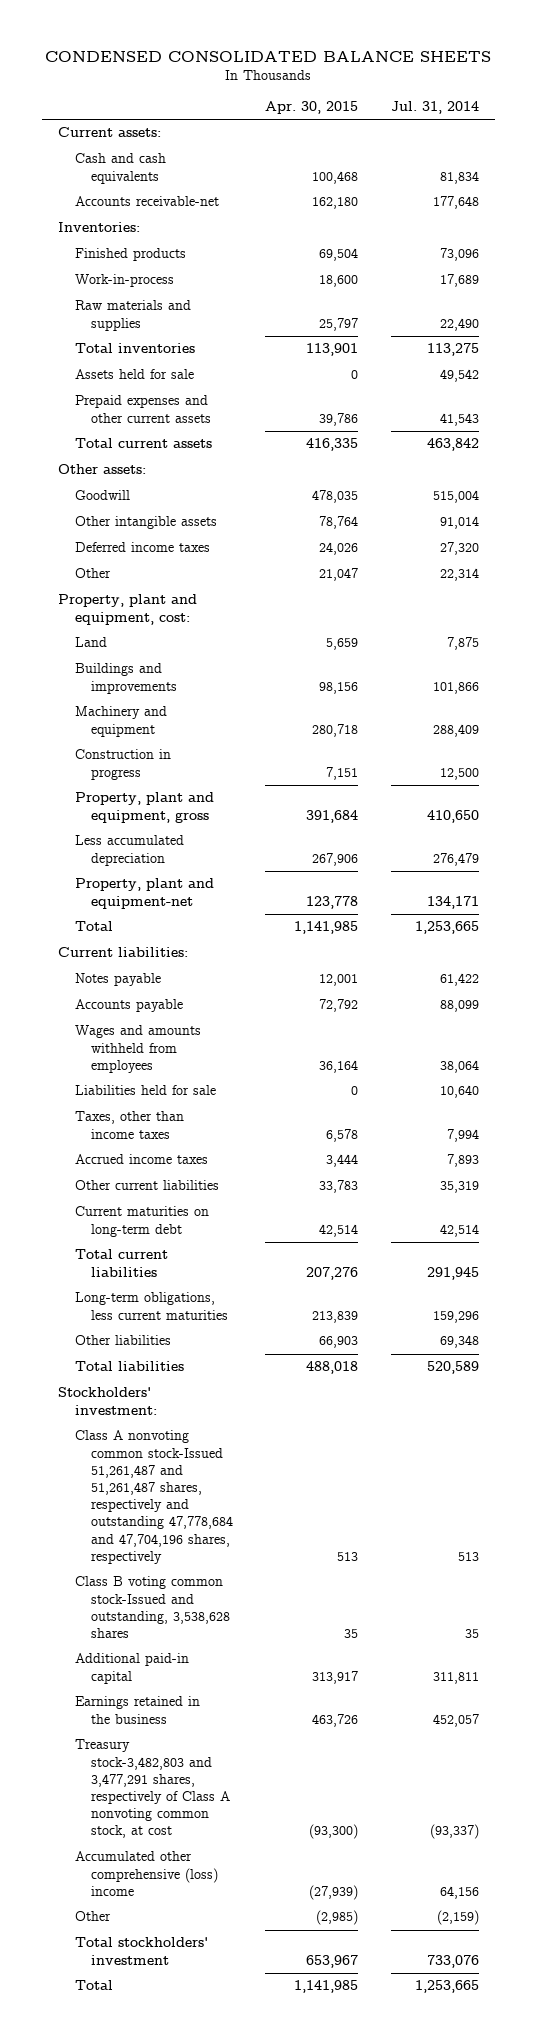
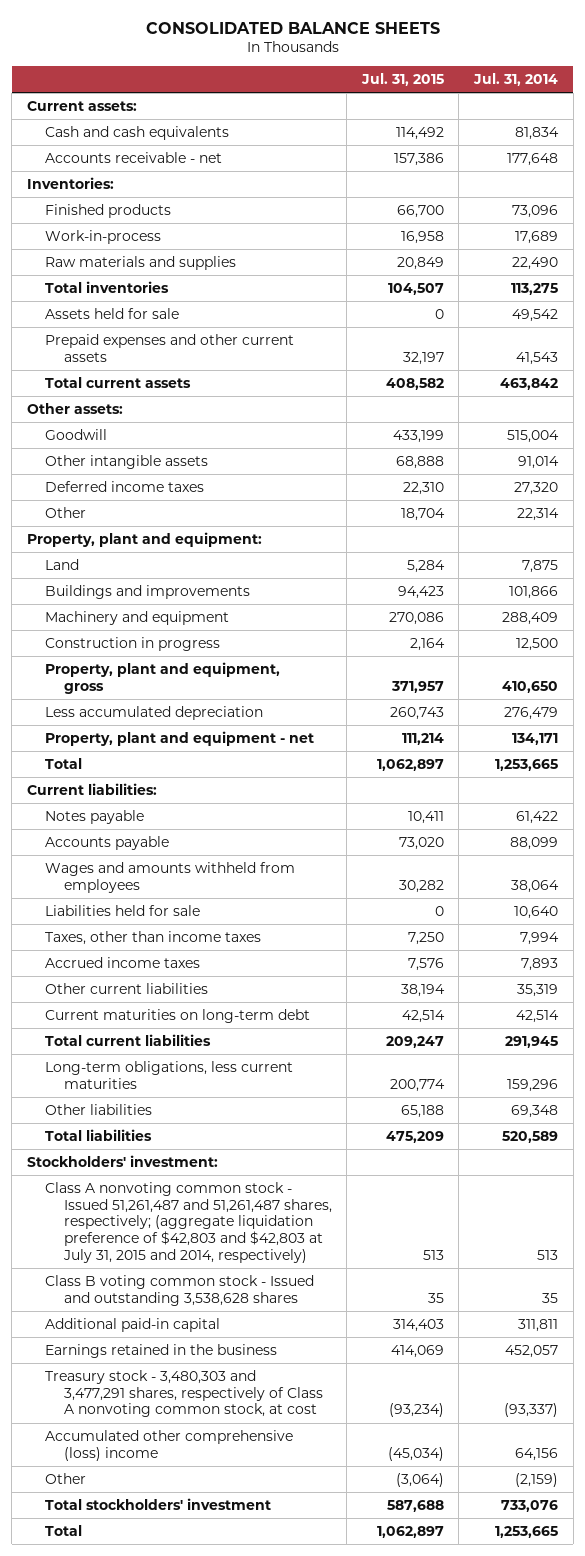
- CONDENSED CONSOLIDATED BALANCE SHEETS
+ CONSOLIDATED BALANCE SHEETS
- | Apr. 30, 2015 | Jul. 31, 2014
+ | Jul. 31, 2015 | Jul. 31, 2014
- Accounts receivable-net | 162,180 | 177,648
+ Accounts receivable - net | 157,386 | 177,648
- Property, plant and equipment, cost:
+ Property, plant and equipment:
- Property, plant and equipment-net | 123,778 | 134,171
+ Property, plant and equipment - net | 111,214 | 134,171
- Class A nonvoting common stock-Issued 51,261,487 and 51,261,487 shares, respectively and outstanding 47,778,684 and 47,704,196 shares, respectively | 513 | 513
- Class B voting common stock-Issued and outstanding, 3,538,628 shares | 35 | 35
+ Class A nonvoting common stock - Issued 51,261,487 and 51,261,487 shares, respectively; (aggregate liquidation preference of $42,803 and $42,803 at July 31, 2015 and 2014, respectively) | 513 | 513
+ Class B voting common stock - Issued and outstanding 3,538,628 shares | 35 | 35
- Treasury stock-3,482,803 and 3,477,291 shares, respectively of Class A nonvoting common stock, at cost | (93,300) | (93,337)
+ Treasury stock - 3,480,303 and 3,477,291 shares, respectively of Class A nonvoting common stock, at cost | (93,234) | (93,337)

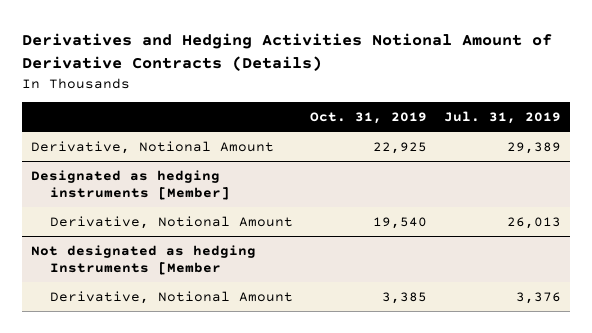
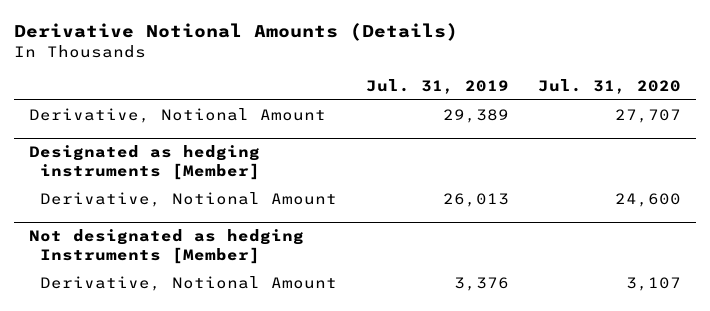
- Derivatives and Hedging Activities Notional Amount of Derivative Contracts (Details)
+ Derivative Notional Amounts (Details)
- | Oct. 31, 2019 | Jul. 31, 2019
+ | Jul. 31, 2019 | Jul. 31, 2020
- Not designated as hedging Instruments [Member
+ Not designated as hedging Instruments [Member]

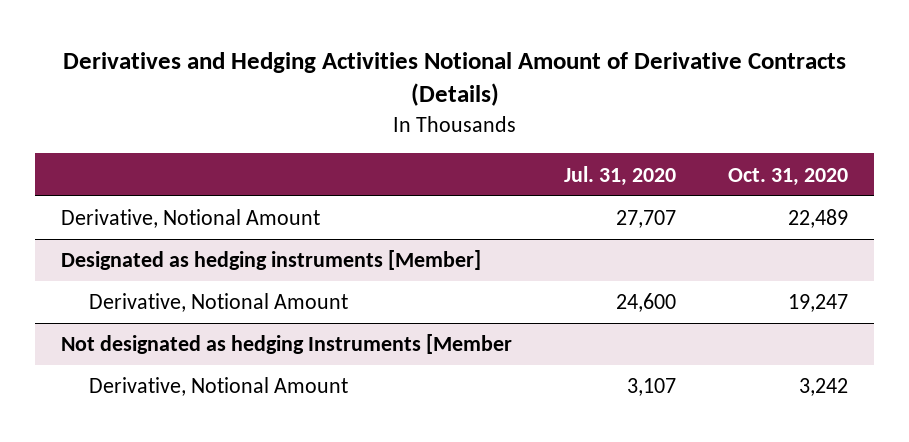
- Derivative Notional Amounts (Details)
+ Derivatives and Hedging Activities Notional Amount of Derivative Contracts (Details)
- | Jul. 31, 2019 | Jul. 31, 2020
+ | Jul. 31, 2020 | Oct. 31, 2020
- Not designated as hedging Instruments [Member]
+ Not designated as hedging Instruments [Member

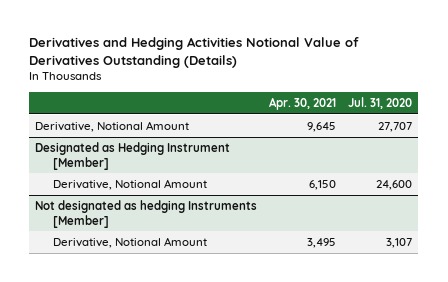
- Derivatives and Hedging Activities Notional Amount of Derivative Contracts (Details)
+ Derivatives and Hedging Activities Notional Value of Derivatives Outstanding (Details)
- | Jul. 31, 2020 | Oct. 31, 2020
+ | Apr. 30, 2021 | Jul. 31, 2020
- Designated as hedging instruments [Member]
+ Designated as Hedging Instrument [Member]
- Not designated as hedging Instruments [Member
+ Not designated as hedging Instruments [Member]

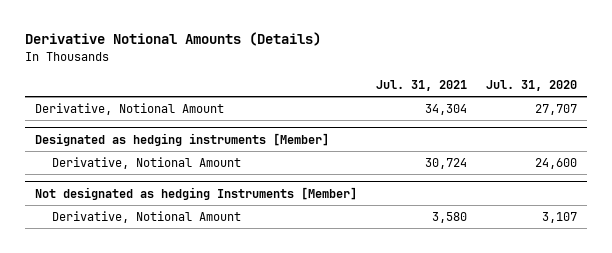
- Derivatives and Hedging Activities Notional Value of Derivatives Outstanding (Details)
+ Derivative Notional Amounts (Details)
- | Apr. 30, 2021 | Jul. 31, 2020
+ | Jul. 31, 2021 | Jul. 31, 2020
- Designated as Hedging Instrument [Member]
+ Designated as hedging instruments [Member]

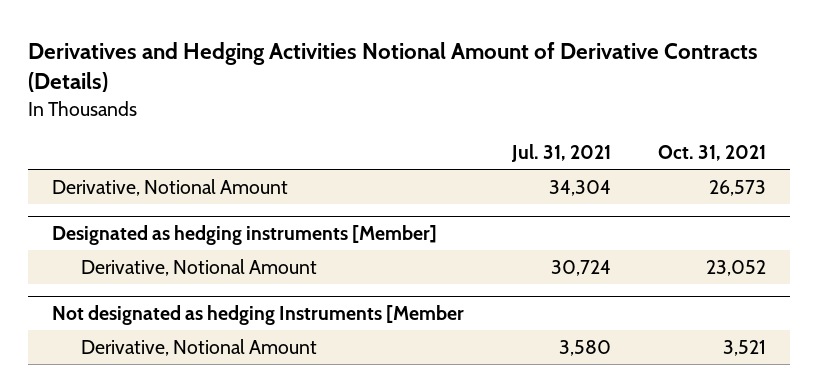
- Derivative Notional Amounts (Details)
+ Derivatives and Hedging Activities Notional Amount of Derivative Contracts (Details)
- | Jul. 31, 2021 | Jul. 31, 2020
+ | Jul. 31, 2021 | Oct. 31, 2021
- Not designated as hedging Instruments [Member]
+ Not designated as hedging Instruments [Member

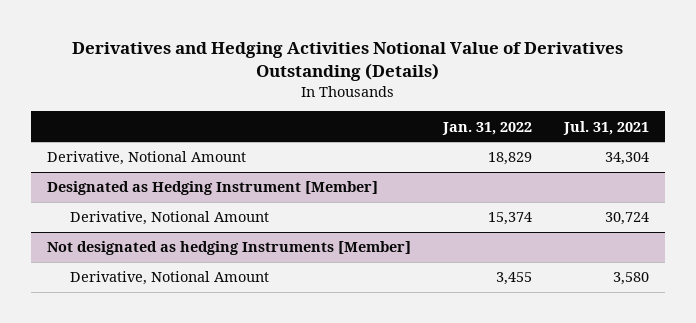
- Derivatives and Hedging Activities Notional Amount of Derivative Contracts (Details)
+ Derivatives and Hedging Activities Notional Value of Derivatives Outstanding (Details)
- | Jul. 31, 2021 | Oct. 31, 2021
+ | Jan. 31, 2022 | Jul. 31, 2021
- Designated as hedging instruments [Member]
+ Designated as Hedging Instrument [Member]
- Not designated as hedging Instruments [Member
+ Not designated as hedging Instruments [Member]

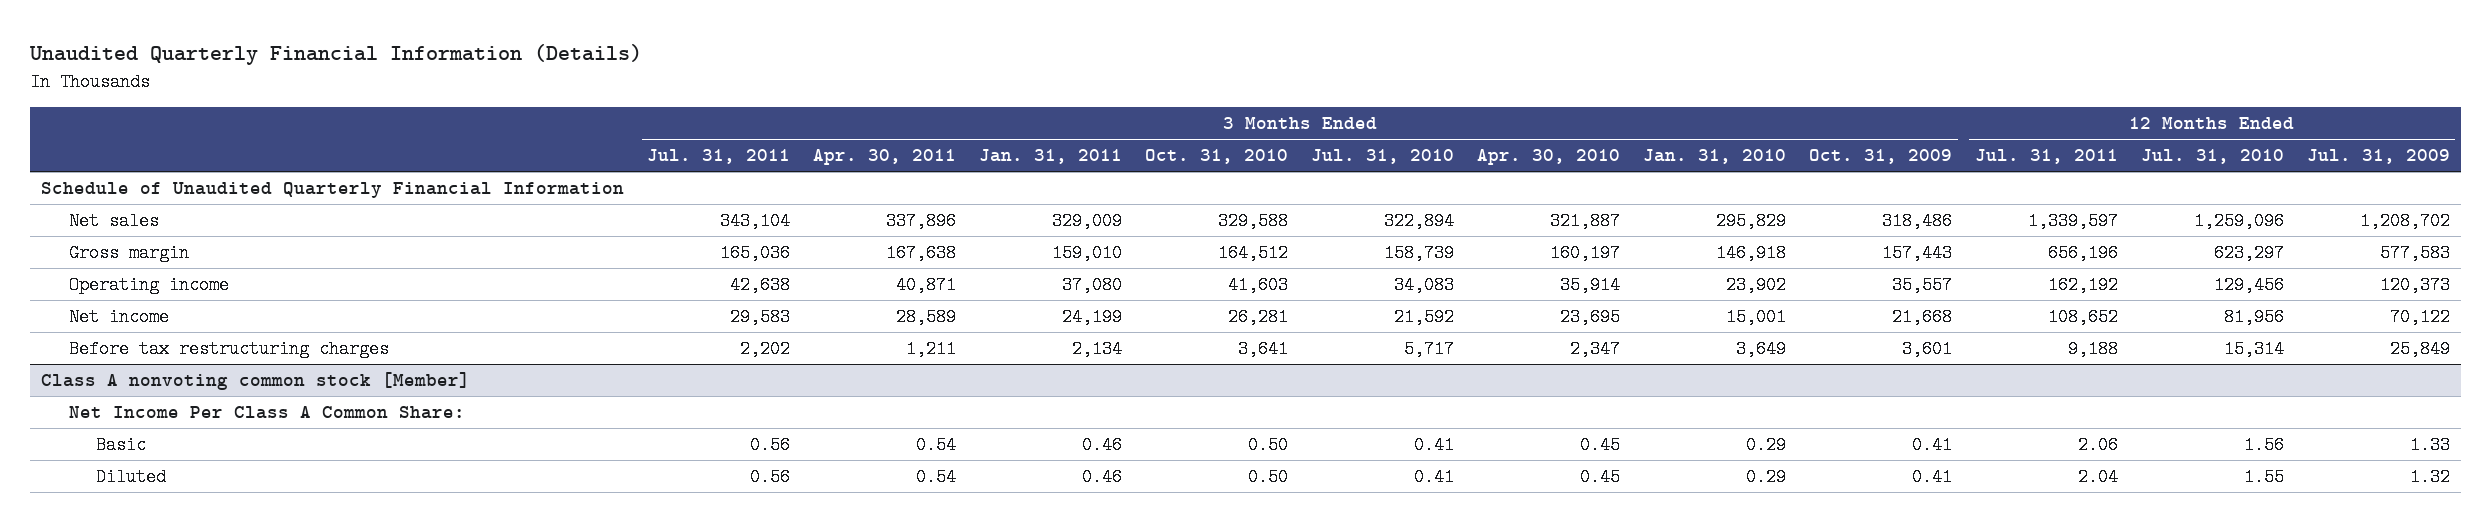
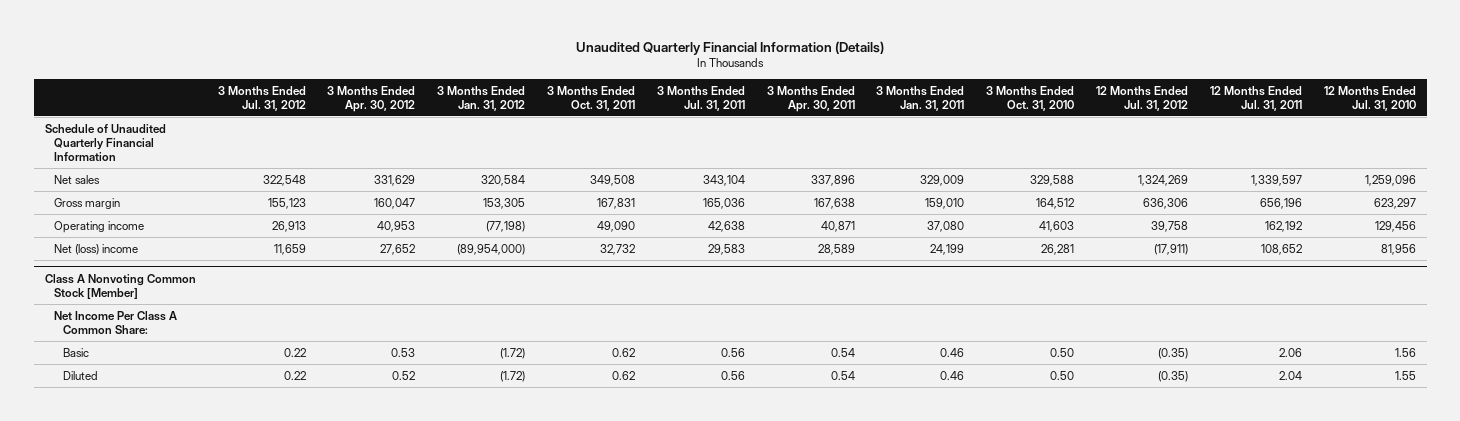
- | 3 Months Ended Jul. 31, 2011 | 3 Months Ended Apr. 30, 2011 | 3 Months Ended Jan. 31, 2011 | 3 Months Ended Oct. 31, 2010 | 3 Months Ended Jul. 31, 2010 | 3 Months Ended Apr. 30, 2010 | 3 Months Ended Jan. 31, 2010 | 3 Months Ended Oct. 31, 2009 | 12 Months Ended Jul. 31, 2011 | 12 Months Ended Jul. 31, 2010 | 12 Months Ended Jul. 31, 2009
+ | 3 Months Ended Jul. 31, 2012 | 3 Months Ended Apr. 30, 2012 | 3 Months Ended Jan. 31, 2012 | 3 Months Ended Oct. 31, 2011 | 3 Months Ended Jul. 31, 2011 | 3 Months Ended Apr. 30, 2011 | 3 Months Ended Jan. 31, 2011 | 3 Months Ended Oct. 31, 2010 | 12 Months Ended Jul. 31, 2012 | 12 Months Ended Jul. 31, 2011 | 12 Months Ended Jul. 31, 2010
- Net income | 29,583 | 28,589 | 24,199 | 26,281 | 21,592 | 23,695 | 15,001 | 21,668 | 108,652 | 81,956 | 70,122
- Before tax restructuring charges | 2,202 | 1,211 | 2,134 | 3,641 | 5,717 | 2,347 | 3,649 | 3,601 | 9,188 | 15,314 | 25,849
- Class A nonvoting common stock [Member]
+ Net (loss) income | 11,659 | 27,652 | (89,954,000) | 32,732 | 29,583 | 28,589 | 24,199 | 26,281 | (17,911) | 108,652 | 81,956
+ Class A Nonvoting Common Stock [Member]

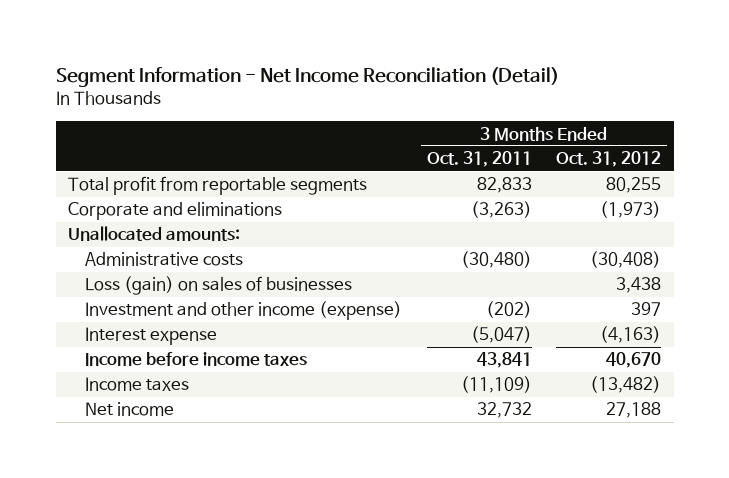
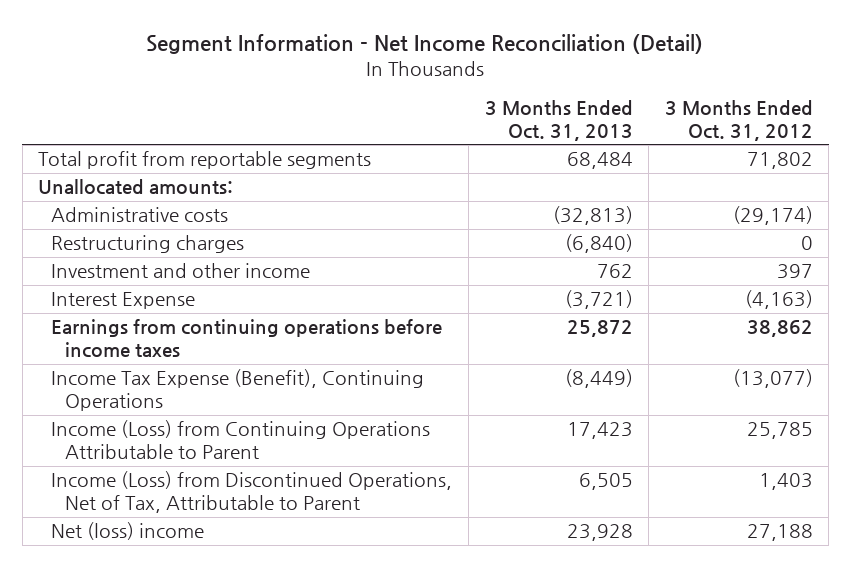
- | 3 Months Ended Oct. 31, 2011 | 3 Months Ended Oct. 31, 2012
+ | 3 Months Ended Oct. 31, 2013 | 3 Months Ended Oct. 31, 2012
- Total profit from reportable segments | 82,833 | 80,255
- Corporate and eliminations | (3,263) | (1,973)
+ Total profit from reportable segments | 68,484 | 71,802
- Administrative costs | (30,480) | (30,408)
- Loss (gain) on sales of businesses | | 3,438
- Investment and other income (expense) | (202) | 397
- Interest expense | (5,047) | (4,163)
- Income before income taxes | 43,841 | 40,670
- Income taxes | (11,109) | (13,482)
- Net income | 32,732 | 27,188
+ Administrative costs | (32,813) | (29,174)
+ Restructuring charges | (6,840) | 0
+ Investment and other income | 762 | 397
+ Interest Expense | (3,721) | (4,163)
+ Earnings from continuing operations before income taxes | 25,872 | 38,862
+ Income Tax Expense (Benefit), Continuing Operations | (8,449) | (13,077)
+ Income (Loss) from Continuing Operations Attributable to Parent | 17,423 | 25,785
+ Income (Loss) from Discontinued Operations, Net of Tax, Attributable to Parent | 6,505 | 1,403
+ Net (loss) income | 23,928 | 27,188

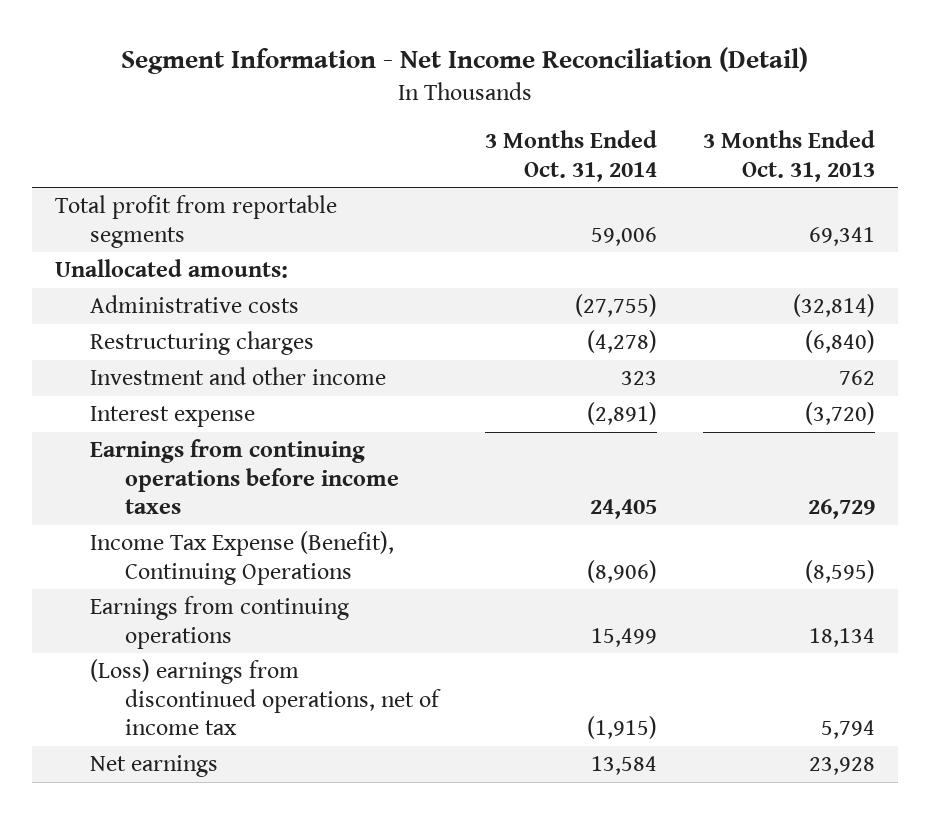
- | 3 Months Ended Oct. 31, 2013 | 3 Months Ended Oct. 31, 2012
+ | 3 Months Ended Oct. 31, 2014 | 3 Months Ended Oct. 31, 2013
- Total profit from reportable segments | 68,484 | 71,802
+ Total profit from reportable segments | 59,006 | 69,341
- Administrative costs | (32,813) | (29,174)
+ Administrative costs | (27,755) | (32,814)
- Interest Expense | (3,721) | (4,163)
- Earnings from continuing operations before income taxes | 25,872 | 38,862
- Income Tax Expense (Benefit), Continuing Operations | (8,449) | (13,077)
- Income (Loss) from Continuing Operations Attributable to Parent | 17,423 | 25,785
- Income (Loss) from Discontinued Operations, Net of Tax, Attributable to Parent | 6,505 | 1,403
- Net (loss) income | 23,928 | 27,188
+ Interest expense | (2,891) | (3,720)
+ Earnings from continuing operations before income taxes | 24,405 | 26,729
+ Income Tax Expense (Benefit), Continuing Operations | (8,906) | (8,595)
+ Earnings from continuing operations | 15,499 | 18,134
+ (Loss) earnings from discontinued operations, net of income tax | (1,915) | 5,794
+ Net earnings | 13,584 | 23,928

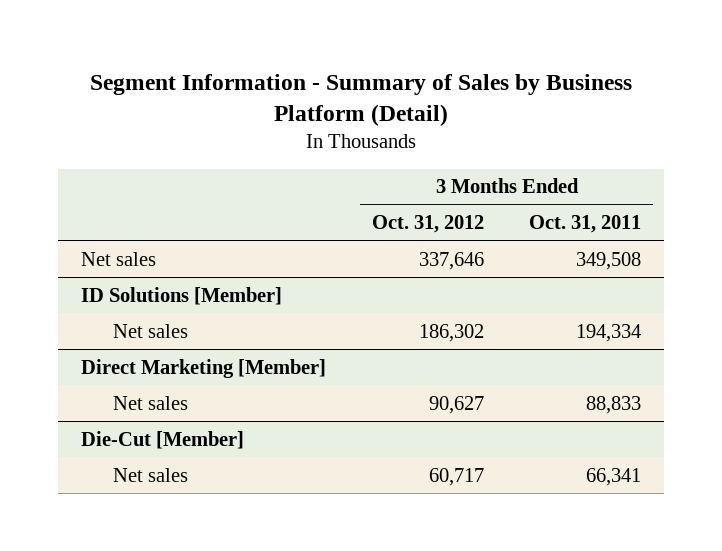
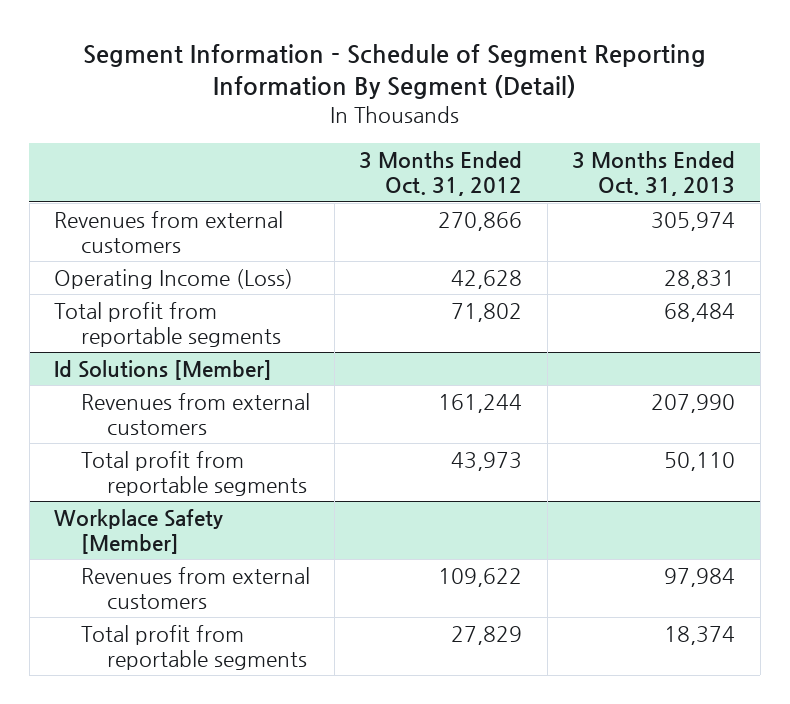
- Segment Information - Summary of Sales by Business Platform (Detail)
+ Segment Information - Schedule of Segment Reporting Information By Segment (Detail)
- | 3 Months Ended Oct. 31, 2012 | 3 Months Ended Oct. 31, 2011
+ | 3 Months Ended Oct. 31, 2012 | 3 Months Ended Oct. 31, 2013
- Net sales | 337,646 | 349,508
- ID Solutions [Member]
- Net sales | 186,302 | 194,334
- Direct Marketing [Member]
- Net sales | 90,627 | 88,833
- Die-Cut [Member]
- Net sales | 60,717 | 66,341
+ Revenues from external customers | 270,866 | 305,974
+ Operating Income (Loss) | 42,628 | 28,831
+ Total profit from reportable segments | 71,802 | 68,484
+ Id Solutions [Member]
+ Revenues from external customers | 161,244 | 207,990
+ Total profit from reportable segments | 43,973 | 50,110
+ Workplace Safety [Member]
+ Revenues from external customers | 109,622 | 97,984
+ Total profit from reportable segments | 27,829 | 18,374

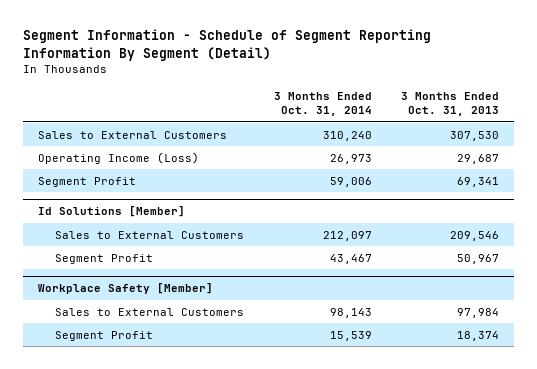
- | 3 Months Ended Oct. 31, 2012 | 3 Months Ended Oct. 31, 2013
+ | 3 Months Ended Oct. 31, 2014 | 3 Months Ended Oct. 31, 2013
- Revenues from external customers | 270,866 | 305,974
- Operating Income (Loss) | 42,628 | 28,831
- Total profit from reportable segments | 71,802 | 68,484
+ Sales to External Customers | 310,240 | 307,530
+ Operating Income (Loss) | 26,973 | 29,687
+ Segment Profit | 59,006 | 69,341
@ Id Solutions [Member]
- Revenues from external customers | 161,244 | 207,990
- Total profit from reportable segments | 43,973 | 50,110
+ Sales to External Customers | 212,097 | 209,546
+ Segment Profit | 43,467 | 50,967
@ Workplace Safety [Member]
- Revenues from external customers | 109,622 | 97,984
- Total profit from reportable segments | 27,829 | 18,374
+ Sales to External Customers | 98,143 | 97,984
+ Segment Profit | 15,539 | 18,374

